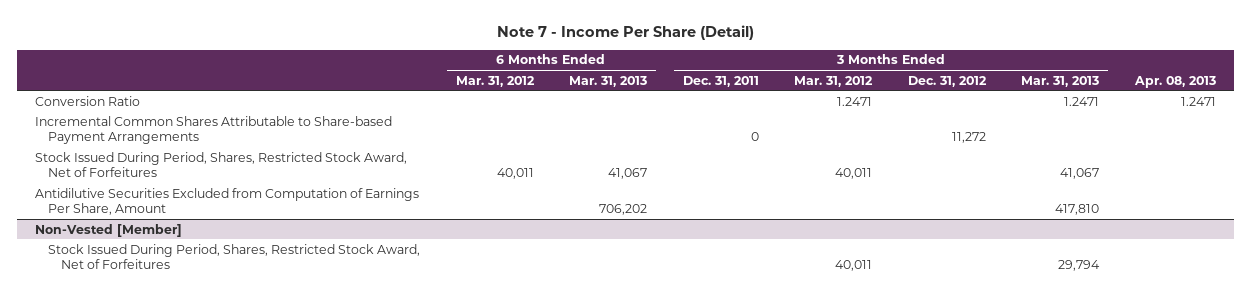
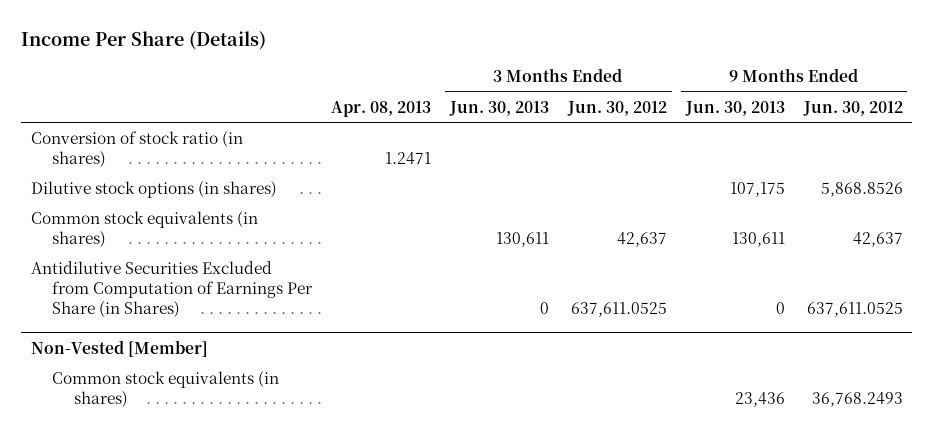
- Note 7 - Income Per Share (Detail)
+ Income Per Share (Details)
- | 6 Months Ended Mar. 31, 2012 | 6 Months Ended Mar. 31, 2013 | 3 Months Ended Dec. 31, 2011 | 3 Months Ended Mar. 31, 2012 | 3 Months Ended Dec. 31, 2012 | 3 Months Ended Mar. 31, 2013 | Apr. 08, 2013
+ | Apr. 08, 2013 | 3 Months Ended Jun. 30, 2013 | 3 Months Ended Jun. 30, 2012 | 9 Months Ended Jun. 30, 2013 | 9 Months Ended Jun. 30, 2012
- Conversion Ratio | | | | 1.2471 | | 1.2471 | 1.2471
- Incremental Common Shares Attributable to Share-based Payment Arrangements | | | 0 | | 11,272 | |
- Stock Issued During Period, Shares, Restricted Stock Award, Net of Forfeitures | 40,011 | 41,067 | | 40,011 | | 41,067 |
- Antidilutive Securities Excluded from Computation of Earnings Per Share, Amount | | 706,202 | | | | 417,810 |
+ Conversion of stock ratio (in shares) | 1.2471 | | | |
+ Dilutive stock options (in shares) | | | | 107,175 | 5,868.8526
+ Common stock equivalents (in shares) | | 130,611 | 42,637 | 130,611 | 42,637
+ Antidilutive Securities Excluded from Computation of Earnings Per Share (in Shares) | | 0 | 637,611.0525 | 0 | 637,611.0525
@ Non-Vested [Member]
- Stock Issued During Period, Shares, Restricted Stock Award, Net of Forfeitures | | | | 40,011 | | 29,794 |
+ Common stock equivalents (in shares) | | | | 23,436 | 36,768.2493

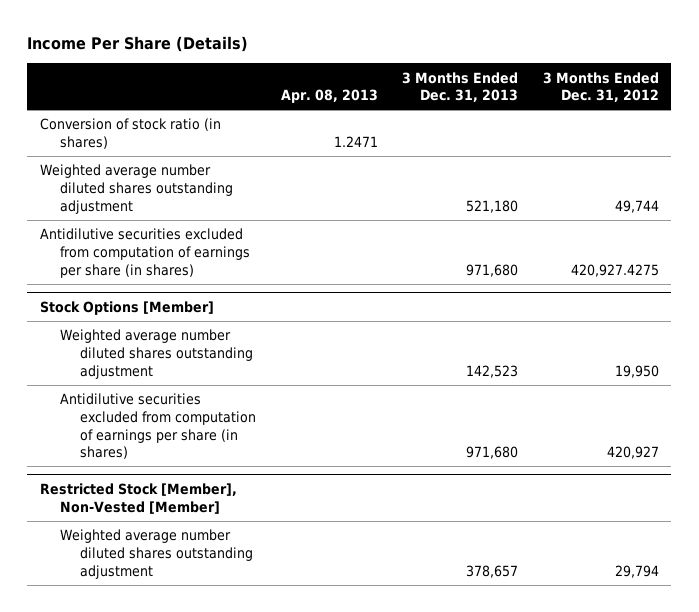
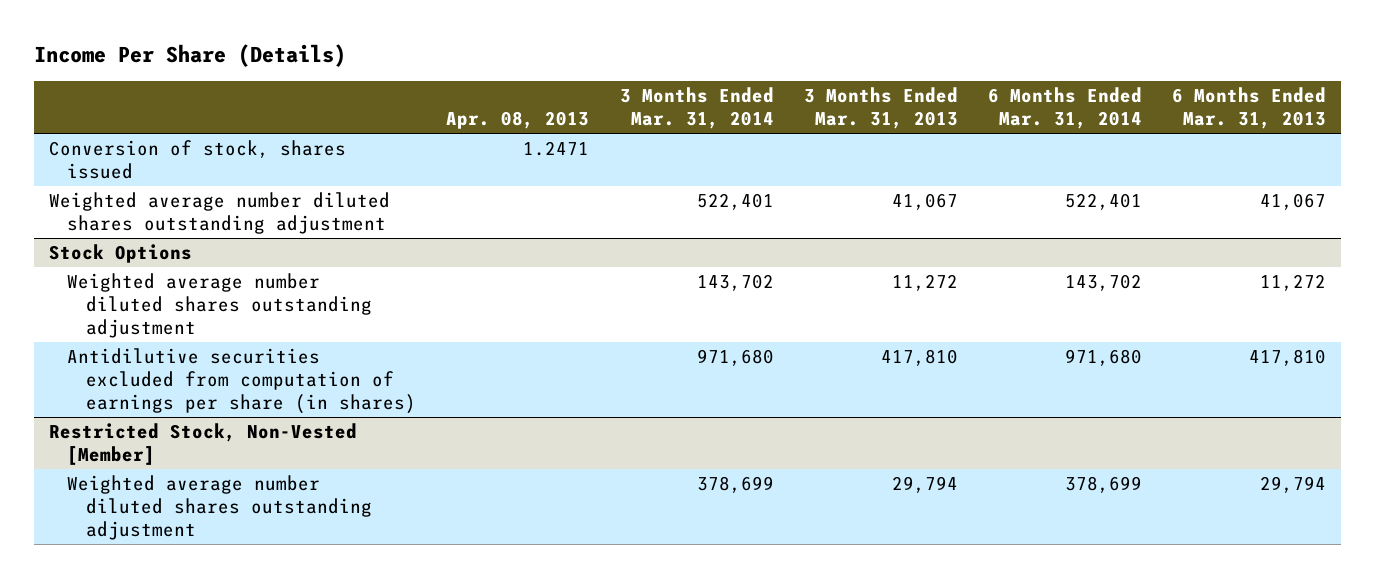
- | Apr. 08, 2013 | 3 Months Ended Dec. 31, 2013 | 3 Months Ended Dec. 31, 2012
+ | Apr. 08, 2013 | 3 Months Ended Mar. 31, 2014 | 3 Months Ended Mar. 31, 2013 | 6 Months Ended Mar. 31, 2014 | 6 Months Ended Mar. 31, 2013
- Conversion of stock ratio (in shares) | 1.2471 | |
+ Conversion of stock, shares issued | 1.2471 | | | |
- Antidilutive securities excluded from computation of earnings per share (in shares) | | 971,680 | 420,927.4275
- Stock Options [Member]
+ Stock Options
- Restricted Stock [Member], Non-Vested [Member]
+ Restricted Stock, Non-Vested [Member]

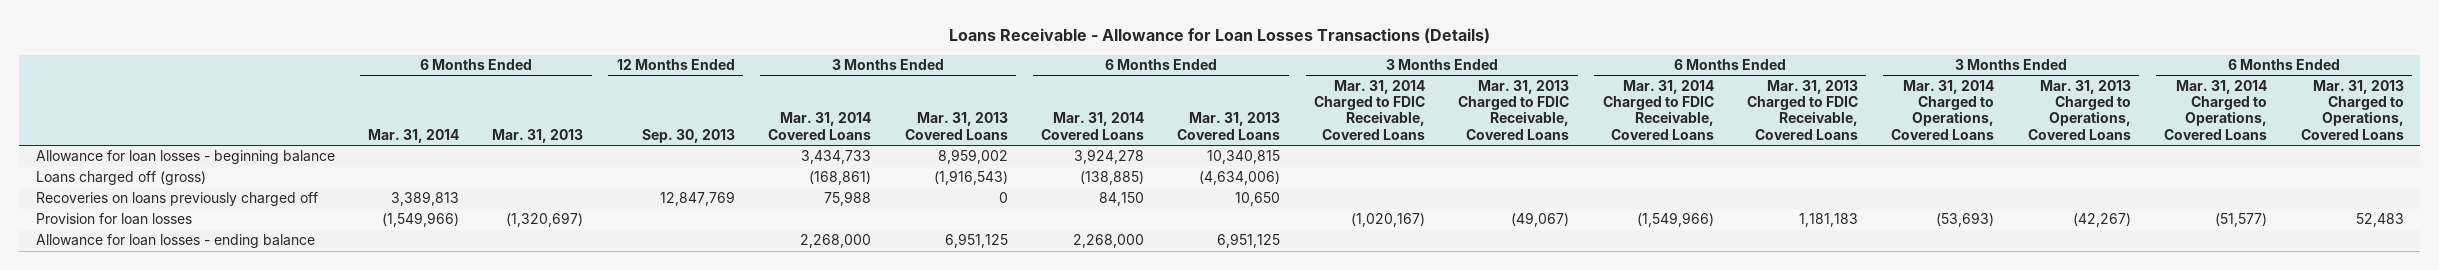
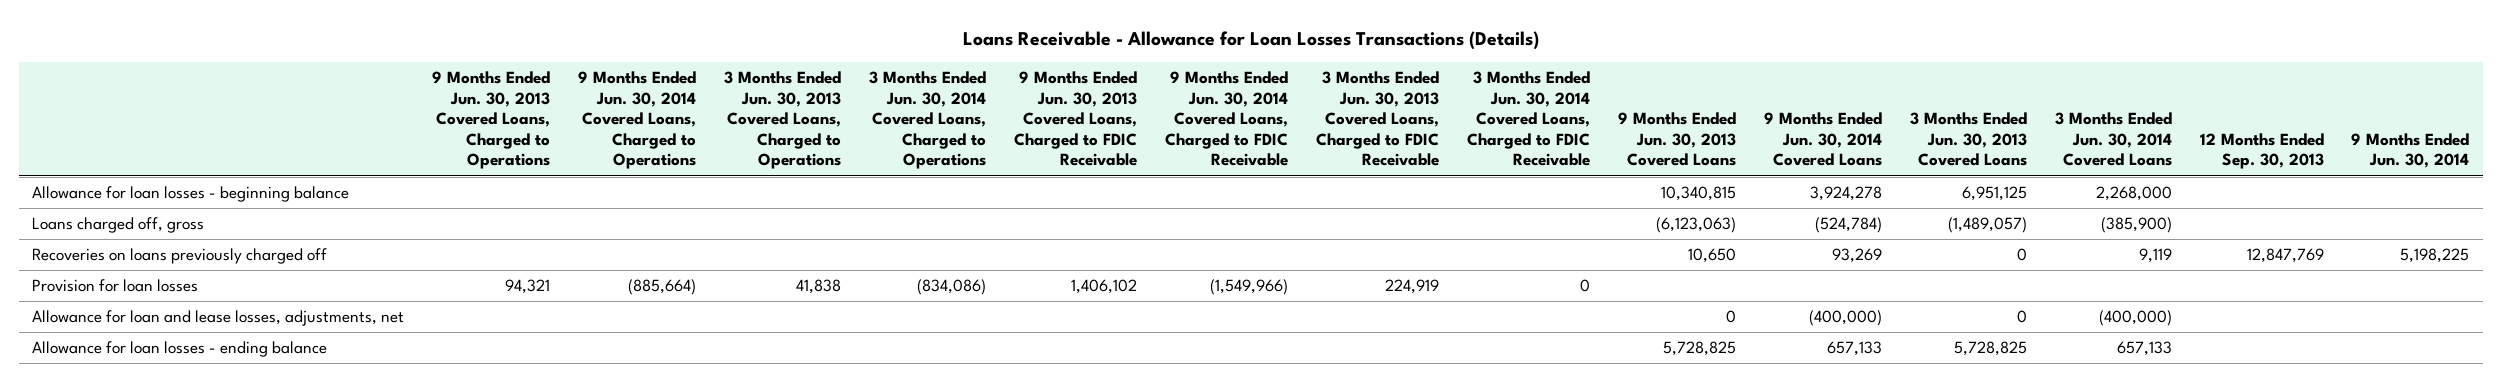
- | 6 Months Ended Mar. 31, 2014 | 6 Months Ended Mar. 31, 2013 | 12 Months Ended Sep. 30, 2013 | 3 Months Ended Mar. 31, 2014 Covered Loans | 3 Months Ended Mar. 31, 2013 Covered Loans | 6 Months Ended Mar. 31, 2014 Covered Loans | 6 Months Ended Mar. 31, 2013 Covered Loans | 3 Months Ended Mar. 31, 2014 Charged to FDIC Receivable, Covered Loans | 3 Months Ended Mar. 31, 2013 Charged to FDIC Receivable, Covered Loans | 6 Months Ended Mar. 31, 2014 Charged to FDIC Receivable, Covered Loans | 6 Months Ended Mar. 31, 2013 Charged to FDIC Receivable, Covered Loans | 3 Months Ended Mar. 31, 2014 Charged to Operations, Covered Loans | 3 Months Ended Mar. 31, 2013 Charged to Operations, Covered Loans | 6 Months Ended Mar. 31, 2014 Charged to Operations, Covered Loans | 6 Months Ended Mar. 31, 2013 Charged to Operations, Covered Loans
+ | 9 Months Ended Jun. 30, 2013 Covered Loans, Charged to Operations | 9 Months Ended Jun. 30, 2014 Covered Loans, Charged to Operations | 3 Months Ended Jun. 30, 2013 Covered Loans, Charged to Operations | 3 Months Ended Jun. 30, 2014 Covered Loans, Charged to Operations | 9 Months Ended Jun. 30, 2013 Covered Loans, Charged to FDIC Receivable | 9 Months Ended Jun. 30, 2014 Covered Loans, Charged to FDIC Receivable | 3 Months Ended Jun. 30, 2013 Covered Loans, Charged to FDIC Receivable | 3 Months Ended Jun. 30, 2014 Covered Loans, Charged to FDIC Receivable | 9 Months Ended Jun. 30, 2013 Covered Loans | 9 Months Ended Jun. 30, 2014 Covered Loans | 3 Months Ended Jun. 30, 2013 Covered Loans | 3 Months Ended Jun. 30, 2014 Covered Loans | 12 Months Ended Sep. 30, 2013 | 9 Months Ended Jun. 30, 2014
- Loans charged off (gross) | | | | (168,861) | (1,916,543) | (138,885) | (4,634,006) | | | | | | | |
+ Loans charged off, gross | | | | | | | | | (6,123,063) | (524,784) | (1,489,057) | (385,900) | |
+ Allowance for loan and lease losses, adjustments, net | | | | | | | | | 0 | (400,000) | 0 | (400,000) | |

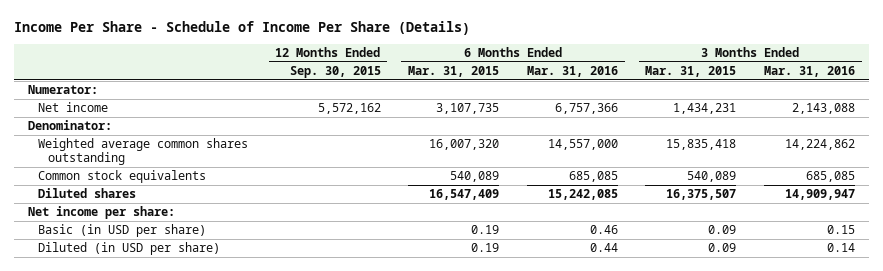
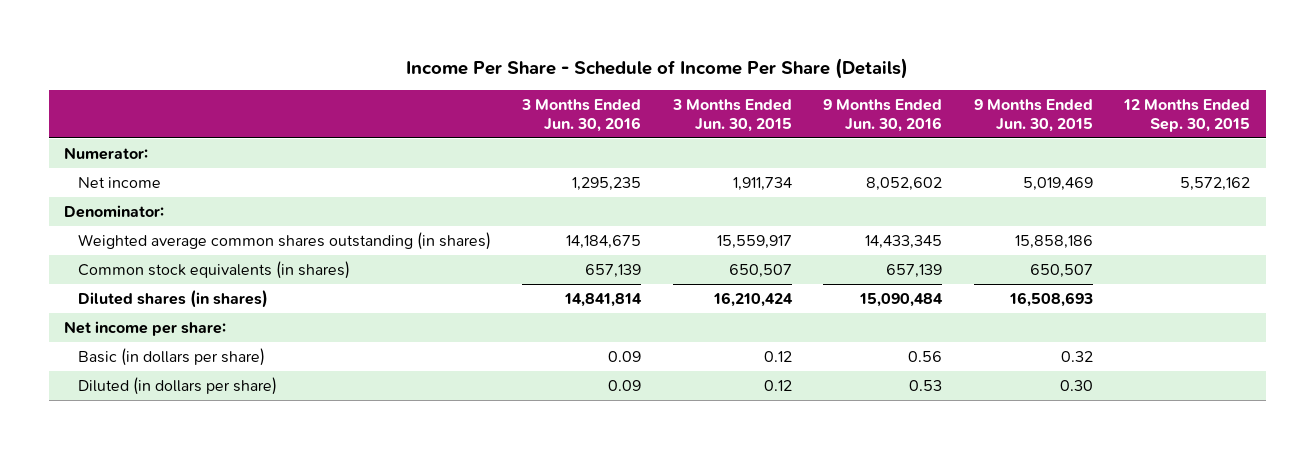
- | 12 Months Ended Sep. 30, 2015 | 6 Months Ended Mar. 31, 2015 | 6 Months Ended Mar. 31, 2016 | 3 Months Ended Mar. 31, 2015 | 3 Months Ended Mar. 31, 2016
+ | 3 Months Ended Jun. 30, 2016 | 3 Months Ended Jun. 30, 2015 | 9 Months Ended Jun. 30, 2016 | 9 Months Ended Jun. 30, 2015 | 12 Months Ended Sep. 30, 2015
- Weighted average common shares outstanding | | 16,007,320 | 14,557,000 | 15,835,418 | 14,224,862
- Common stock equivalents | | 540,089 | 685,085 | 540,089 | 685,085
- Diluted shares | | 16,547,409 | 15,242,085 | 16,375,507 | 14,909,947
+ Weighted average common shares outstanding (in shares) | 14,184,675 | 15,559,917 | 14,433,345 | 15,858,186 |
+ Common stock equivalents (in shares) | 657,139 | 650,507 | 657,139 | 650,507 |
+ Diluted shares (in shares) | 14,841,814 | 16,210,424 | 15,090,484 | 16,508,693 |
- Basic (in USD per share) | | 0.19 | 0.46 | 0.09 | 0.15
- Diluted (in USD per share) | | 0.19 | 0.44 | 0.09 | 0.14
+ Basic (in dollars per share) | 0.09 | 0.12 | 0.56 | 0.32 |
+ Diluted (in dollars per share) | 0.09 | 0.12 | 0.53 | 0.30 |

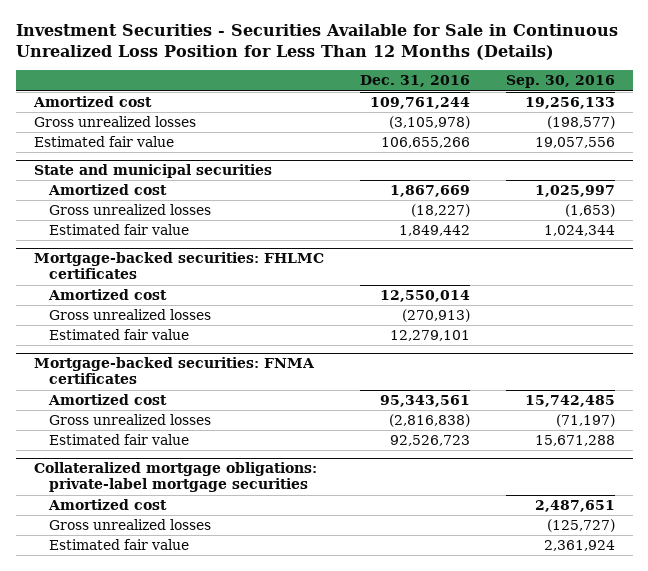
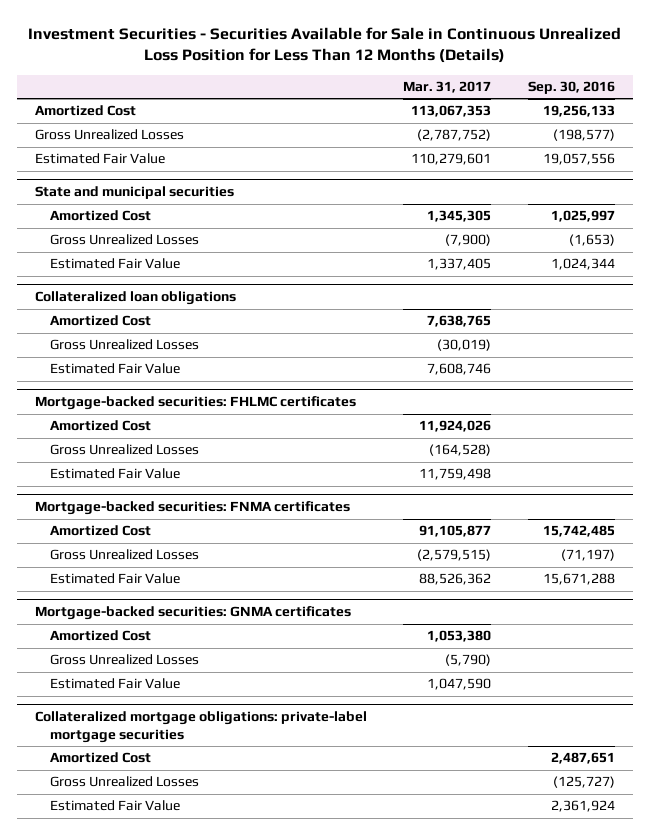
- | Dec. 31, 2016 | Sep. 30, 2016
+ | Mar. 31, 2017 | Sep. 30, 2016
- Amortized cost | 109,761,244 | 19,256,133
- Gross unrealized losses | (3,105,978) | (198,577)
- Estimated fair value | 106,655,266 | 19,057,556
+ Amortized Cost | 113,067,353 | 19,256,133
+ Gross Unrealized Losses | (2,787,752) | (198,577)
+ Estimated Fair Value | 110,279,601 | 19,057,556
@ State and municipal securities
- Amortized cost | 1,867,669 | 1,025,997
- Gross unrealized losses | (18,227) | (1,653)
- Estimated fair value | 1,849,442 | 1,024,344
+ Amortized Cost | 1,345,305 | 1,025,997
+ Gross Unrealized Losses | (7,900) | (1,653)
+ Estimated Fair Value | 1,337,405 | 1,024,344
+ Collateralized loan obligations
+ Amortized Cost | 7,638,765 |
+ Gross Unrealized Losses | (30,019) |
+ Estimated Fair Value | 7,608,746 |
@ Mortgage-backed securities: FHLMC certificates
- Amortized cost | 12,550,014 |
- Gross unrealized losses | (270,913) |
- Estimated fair value | 12,279,101 |
+ Amortized Cost | 11,924,026 |
+ Gross Unrealized Losses | (164,528) |
+ Estimated Fair Value | 11,759,498 |
@ Mortgage-backed securities: FNMA certificates
- Amortized cost | 95,343,561 | 15,742,485
- Gross unrealized losses | (2,816,838) | (71,197)
- Estimated fair value | 92,526,723 | 15,671,288
+ Amortized Cost | 91,105,877 | 15,742,485
+ Gross Unrealized Losses | (2,579,515) | (71,197)
+ Estimated Fair Value | 88,526,362 | 15,671,288
+ Mortgage-backed securities: GNMA certificates
+ Amortized Cost | 1,053,380 |
+ Gross Unrealized Losses | (5,790) |
+ Estimated Fair Value | 1,047,590 |
@ Collateralized mortgage obligations: private-label mortgage securities
- Amortized cost | | 2,487,651
- Gross unrealized losses | | (125,727)
- Estimated fair value | | 2,361,924
+ Amortized Cost | | 2,487,651
+ Gross Unrealized Losses | | (125,727)
+ Estimated Fair Value | | 2,361,924

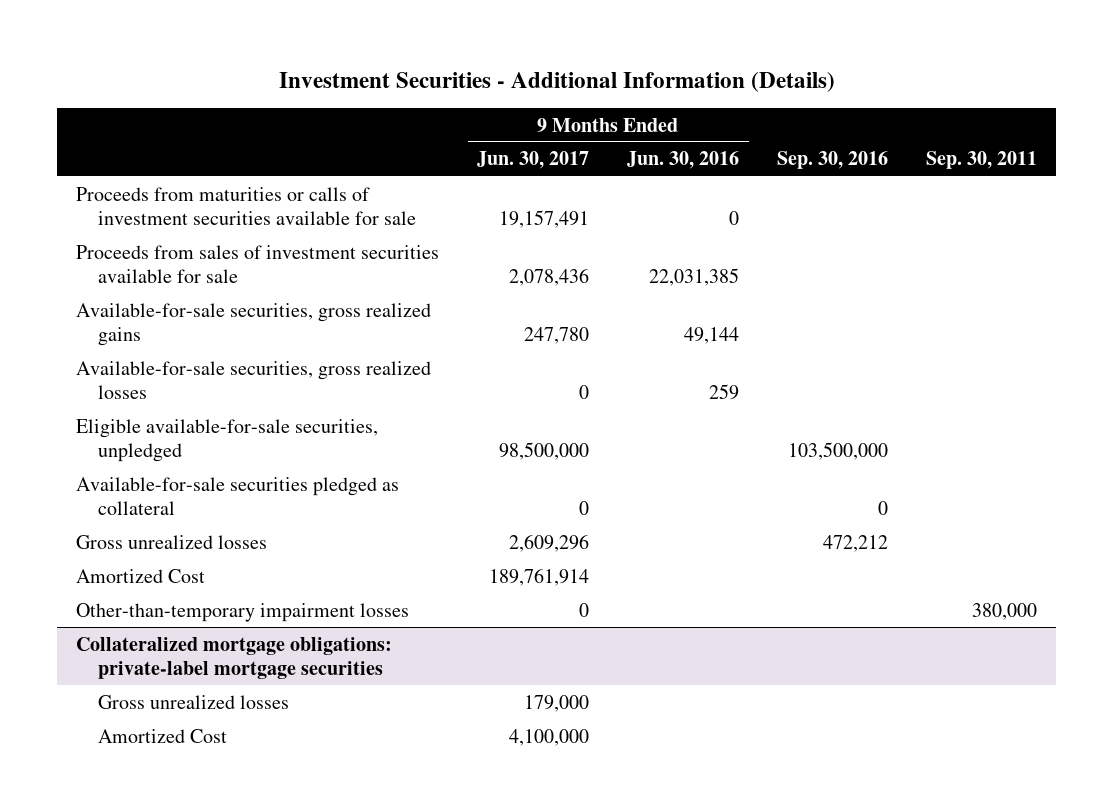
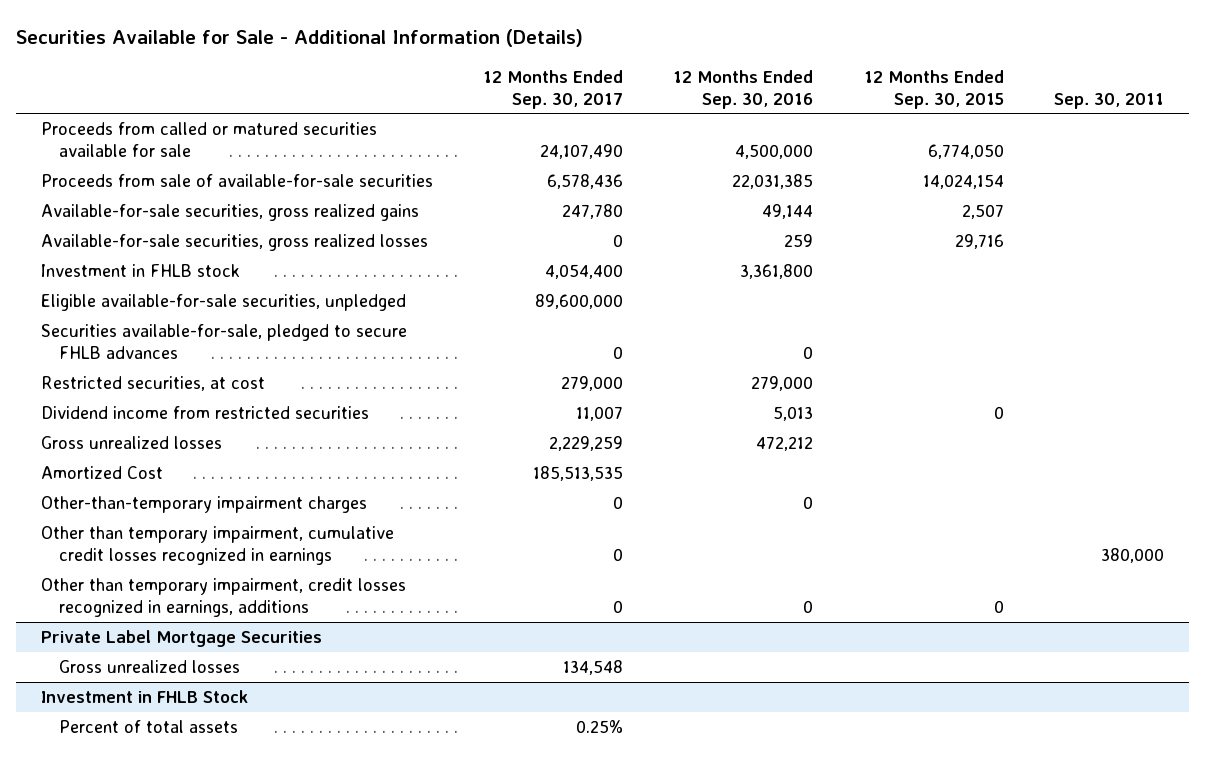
- Investment Securities - Additional Information (Details)
+ Securities Available for Sale - Additional Information (Details)
- | 9 Months Ended Jun. 30, 2017 | 9 Months Ended Jun. 30, 2016 | Sep. 30, 2016 | Sep. 30, 2011
+ | 12 Months Ended Sep. 30, 2017 | 12 Months Ended Sep. 30, 2016 | 12 Months Ended Sep. 30, 2015 | Sep. 30, 2011
- Proceeds from maturities or calls of investment securities available for sale | 19,157,491 | 0 | |
- Proceeds from sales of investment securities available for sale | 2,078,436 | 22,031,385 | |
+ Proceeds from called or matured securities available for sale | 24,107,490 | 4,500,000 | 6,774,050 |
+ Proceeds from sale of available-for-sale securities | 6,578,436 | 22,031,385 | 14,024,154 |
+ Investment in FHLB stock | 4,054,400 | 3,361,800 | |
- Available-for-sale securities pledged as collateral | 0 | | 0 |
+ Securities available-for-sale, pledged to secure FHLB advances | 0 | 0 | |
+ Restricted securities, at cost | 279,000 | 279,000 | |
+ Dividend income from restricted securities | 11,007 | 5,013 | 0 |
- Other-than-temporary impairment losses | 0 | | | 380,000
- Collateralized mortgage obligations: private-label mortgage securities
+ Other-than-temporary impairment charges | 0 | 0 | |
+ Other than temporary impairment, cumulative credit losses recognized in earnings | 0 | | | 380,000
+ Other than temporary impairment, credit losses recognized in earnings, additions | 0 | 0 | 0 |
+ Private Label Mortgage Securities
- Amortized Cost | 4,100,000 | | |
+ Investment in FHLB Stock
+ Percent of total assets | 0.25% | | |

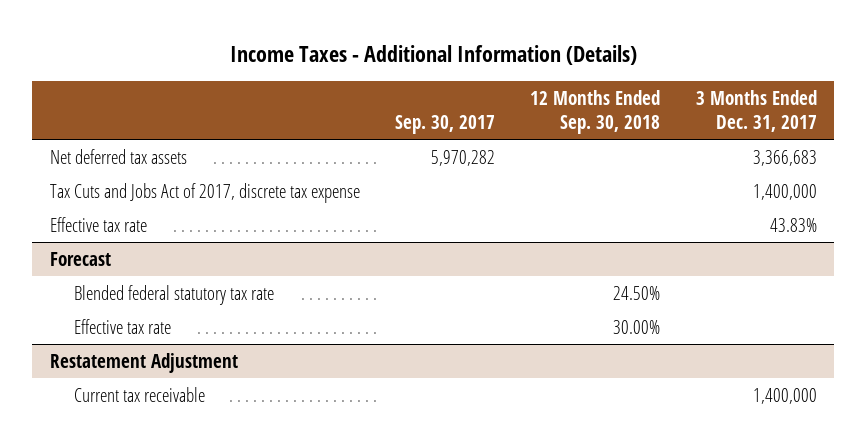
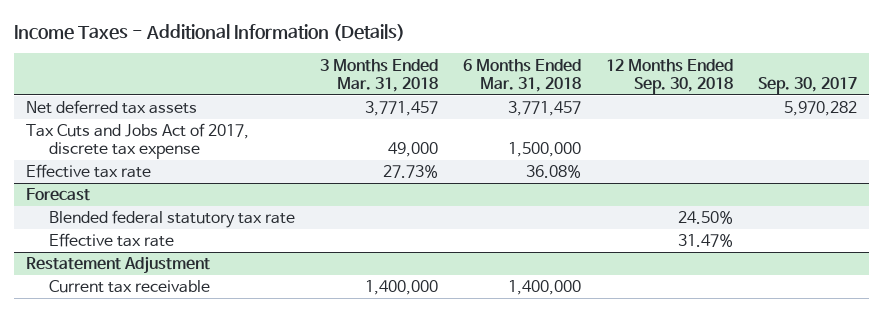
- | Sep. 30, 2017 | 12 Months Ended Sep. 30, 2018 | 3 Months Ended Dec. 31, 2017
+ | 3 Months Ended Mar. 31, 2018 | 6 Months Ended Mar. 31, 2018 | 12 Months Ended Sep. 30, 2018 | Sep. 30, 2017
@ Forecast
- Effective tax rate | | 30.00% |
+ Effective tax rate | | | 31.47% |

